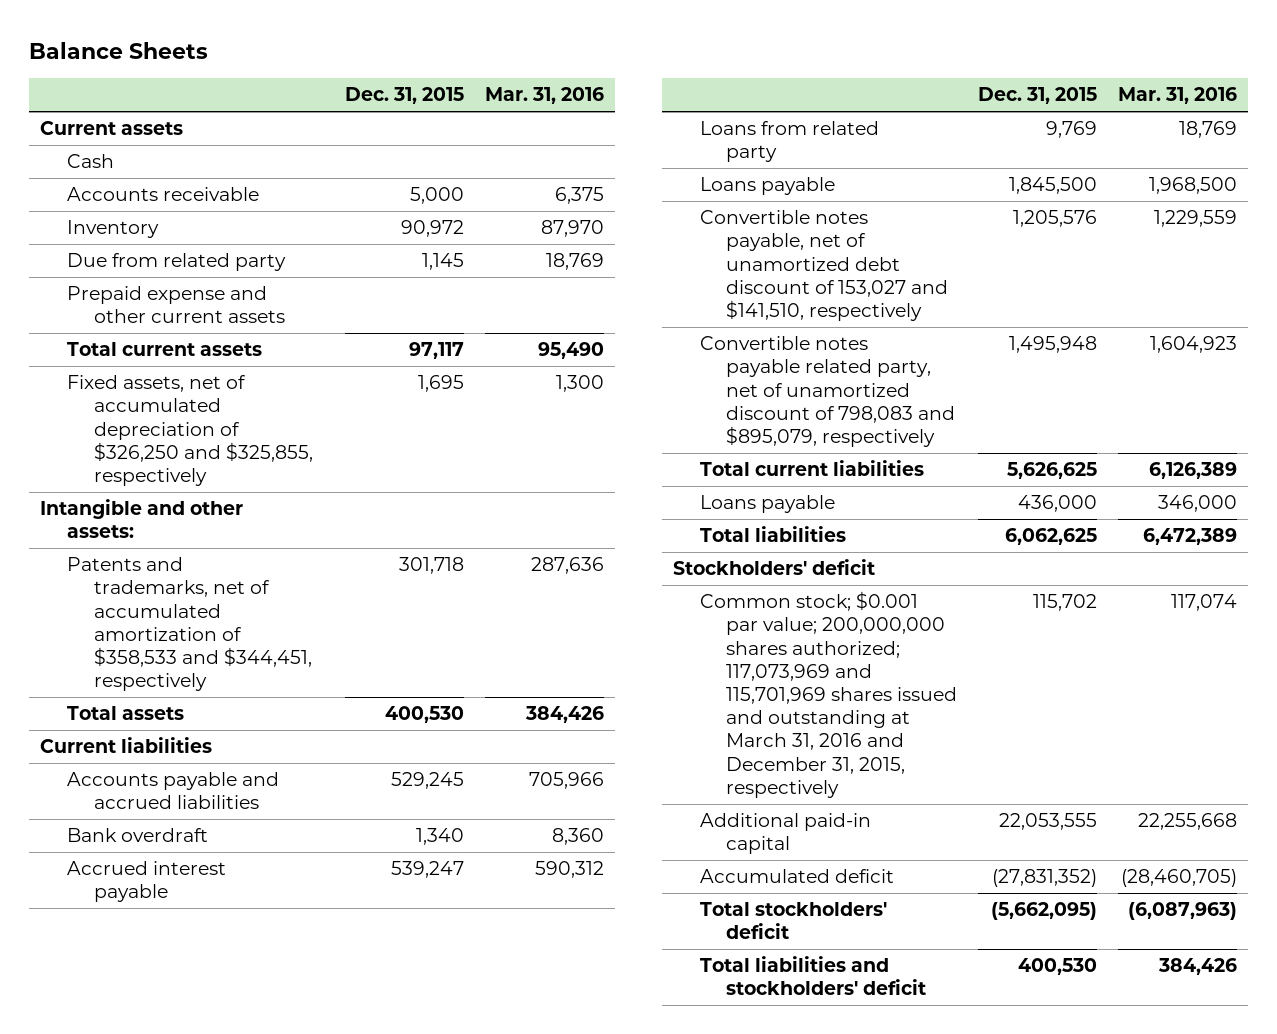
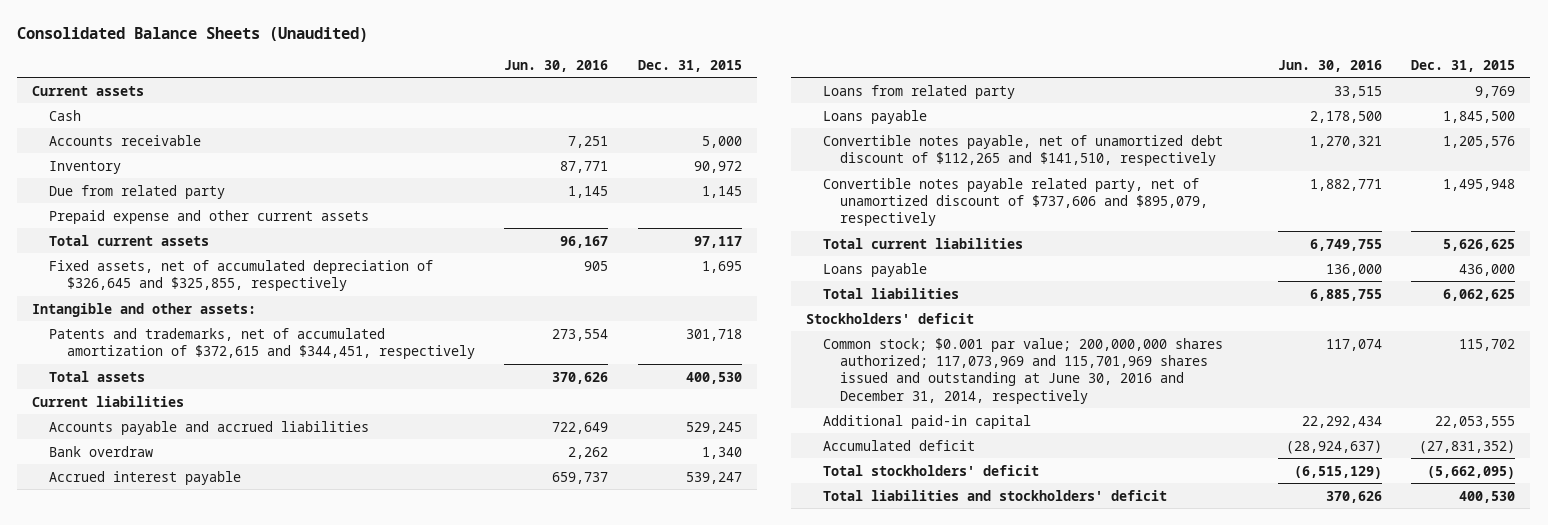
- Balance Sheets
+ Consolidated Balance Sheets (Unaudited)
- | Dec. 31, 2015 | Mar. 31, 2016
+ | Jun. 30, 2016 | Dec. 31, 2015
- Fixed assets, net of accumulated depreciation of $326,250 and $325,855, respectively | 1,695 | 1,300
+ Fixed assets, net of accumulated depreciation of $326,645 and $325,855, respectively | 905 | 1,695
- Patents and trademarks, net of accumulated amortization of $358,533 and $344,451, respectively | 301,718 | 287,636
+ Patents and trademarks, net of accumulated amortization of $372,615 and $344,451, respectively | 273,554 | 301,718
- Bank overdraft | 1,340 | 8,360
+ Bank overdraw | 2,262 | 1,340
- Convertible notes payable, net of unamortized debt discount of 153,027 and $141,510, respectively | 1,205,576 | 1,229,559
- Convertible notes payable related party, net of unamortized discount of 798,083 and $895,079, respectively | 1,495,948 | 1,604,923
+ Convertible notes payable, net of unamortized debt discount of $112,265 and $141,510, respectively | 1,270,321 | 1,205,576
+ Convertible notes payable related party, net of unamortized discount of $737,606 and $895,079, respectively | 1,882,771 | 1,495,948
- Common stock; $0.001 par value; 200,000,000 shares authorized; 117,073,969 and 115,701,969 shares issued and outstanding at March 31, 2016 and December 31, 2015, respectively | 115,702 | 117,074
+ Common stock; $0.001 par value; 200,000,000 shares authorized; 117,073,969 and 115,701,969 shares issued and outstanding at June 30, 2016 and December 31, 2014, respectively | 117,074 | 115,702

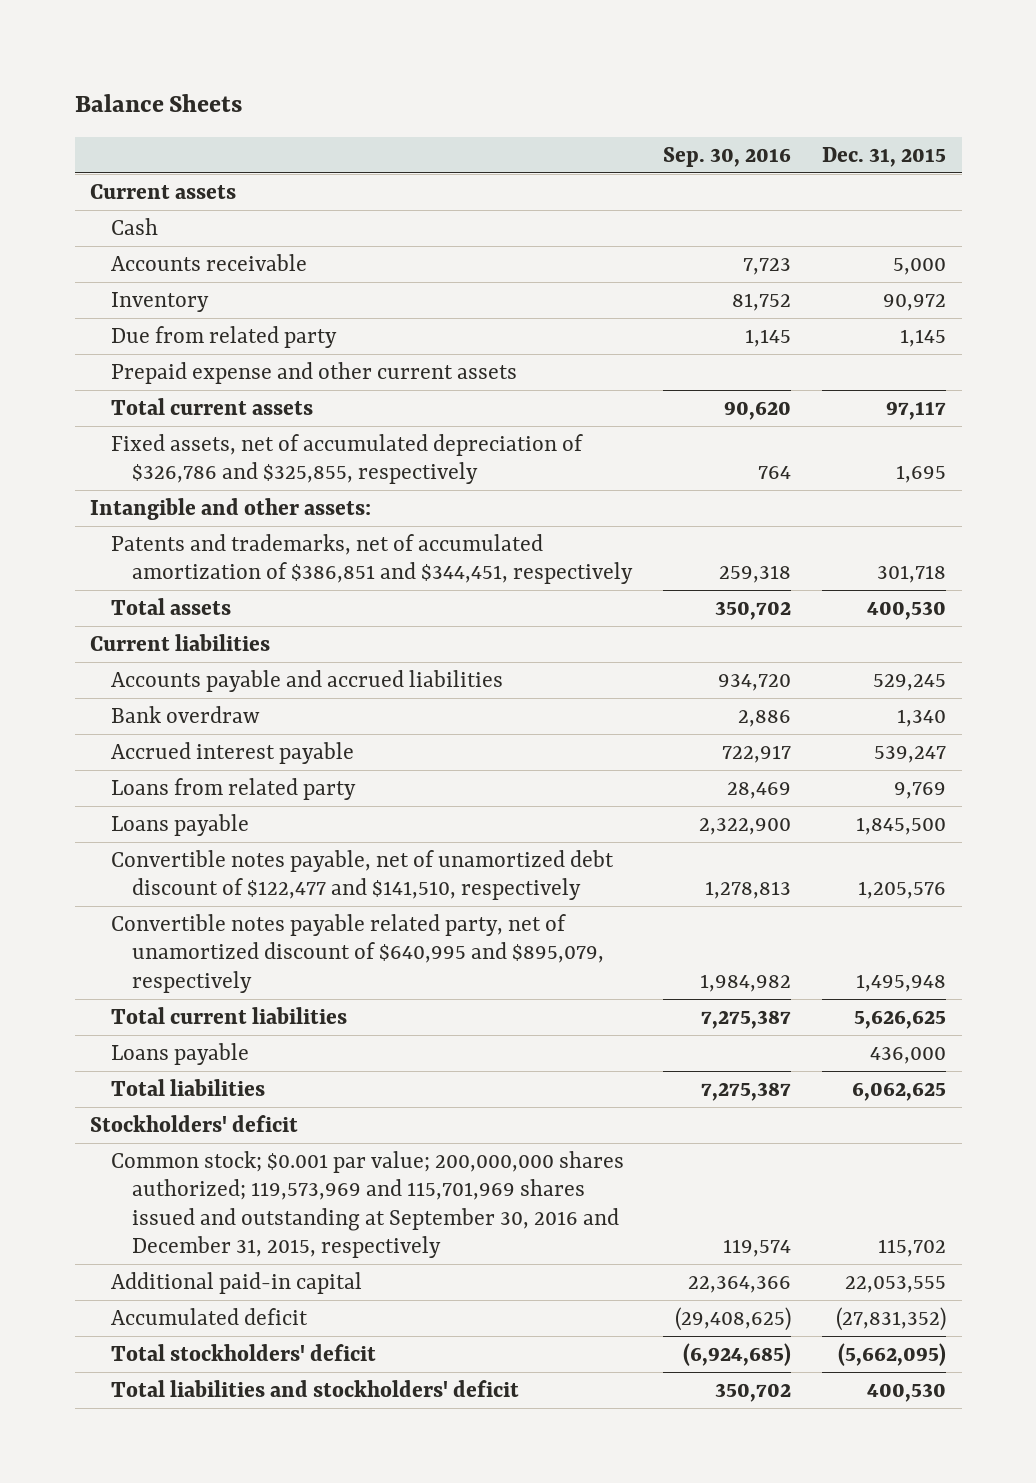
- Consolidated Balance Sheets (Unaudited)
+ Balance Sheets
- | Jun. 30, 2016 | Dec. 31, 2015
+ | Sep. 30, 2016 | Dec. 31, 2015
- Fixed assets, net of accumulated depreciation of $326,645 and $325,855, respectively | 905 | 1,695
+ Fixed assets, net of accumulated depreciation of $326,786 and $325,855, respectively | 764 | 1,695
- Patents and trademarks, net of accumulated amortization of $372,615 and $344,451, respectively | 273,554 | 301,718
+ Patents and trademarks, net of accumulated amortization of $386,851 and $344,451, respectively | 259,318 | 301,718
- Convertible notes payable, net of unamortized debt discount of $112,265 and $141,510, respectively | 1,270,321 | 1,205,576
- Convertible notes payable related party, net of unamortized discount of $737,606 and $895,079, respectively | 1,882,771 | 1,495,948
+ Convertible notes payable, net of unamortized debt discount of $122,477 and $141,510, respectively | 1,278,813 | 1,205,576
+ Convertible notes payable related party, net of unamortized discount of $640,995 and $895,079, respectively | 1,984,982 | 1,495,948
- Common stock; $0.001 par value; 200,000,000 shares authorized; 117,073,969 and 115,701,969 shares issued and outstanding at June 30, 2016 and December 31, 2014, respectively | 117,074 | 115,702
+ Common stock; $0.001 par value; 200,000,000 shares authorized; 119,573,969 and 115,701,969 shares issued and outstanding at September 30, 2016 and December 31, 2015, respectively | 119,574 | 115,702

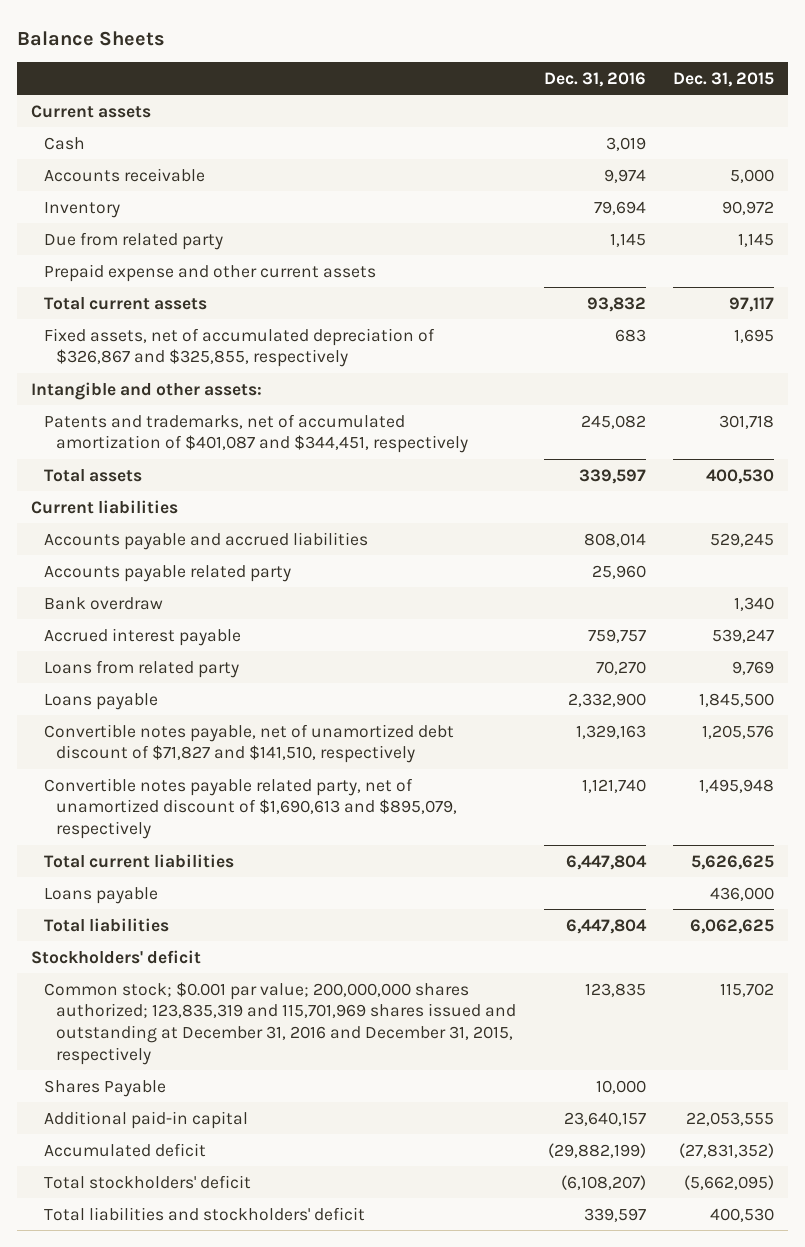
- | Sep. 30, 2016 | Dec. 31, 2015
+ | Dec. 31, 2016 | Dec. 31, 2015
- Fixed assets, net of accumulated depreciation of $326,786 and $325,855, respectively | 764 | 1,695
+ Fixed assets, net of accumulated depreciation of $326,867 and $325,855, respectively | 683 | 1,695
- Patents and trademarks, net of accumulated amortization of $386,851 and $344,451, respectively | 259,318 | 301,718
+ Patents and trademarks, net of accumulated amortization of $401,087 and $344,451, respectively | 245,082 | 301,718
+ Accounts payable related party | 25,960 |
- Convertible notes payable, net of unamortized debt discount of $122,477 and $141,510, respectively | 1,278,813 | 1,205,576
- Convertible notes payable related party, net of unamortized discount of $640,995 and $895,079, respectively | 1,984,982 | 1,495,948
+ Convertible notes payable, net of unamortized debt discount of $71,827 and $141,510, respectively | 1,329,163 | 1,205,576
+ Convertible notes payable related party, net of unamortized discount of $1,690,613 and $895,079, respectively | 1,121,740 | 1,495,948
- Common stock; $0.001 par value; 200,000,000 shares authorized; 119,573,969 and 115,701,969 shares issued and outstanding at September 30, 2016 and December 31, 2015, respectively | 119,574 | 115,702
+ Common stock; $0.001 par value; 200,000,000 shares authorized; 123,835,319 and 115,701,969 shares issued and outstanding at December 31, 2016 and December 31, 2015, respectively | 123,835 | 115,702
+ Shares Payable | 10,000 |

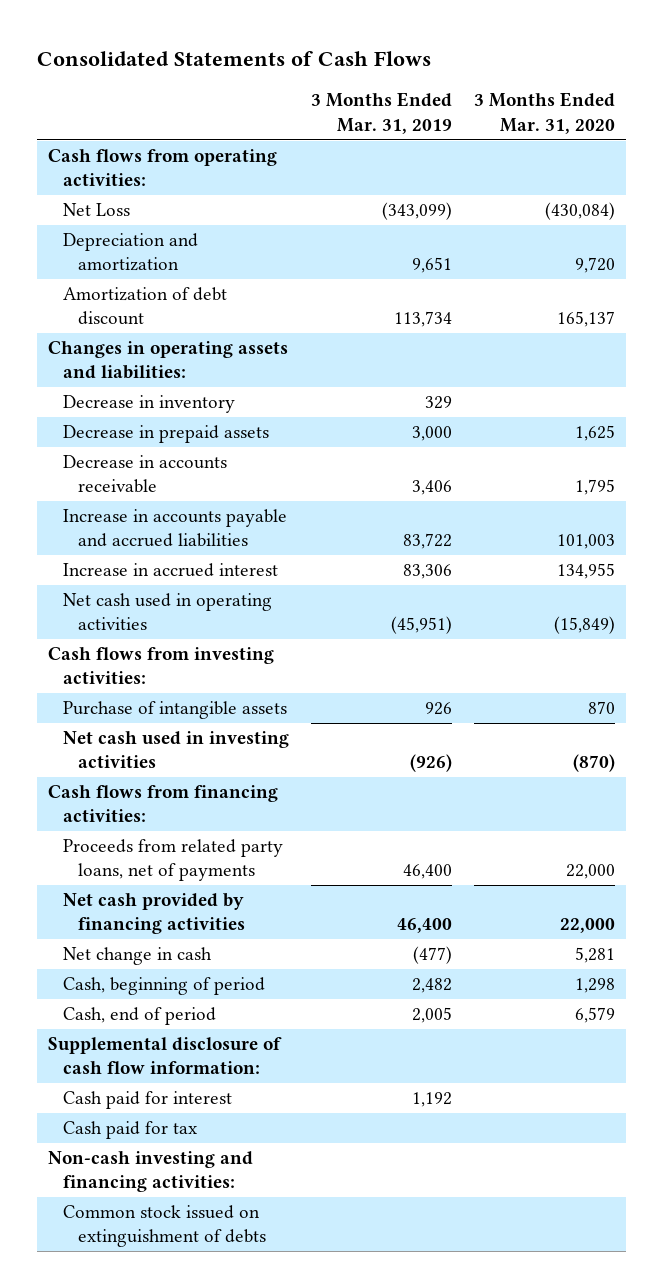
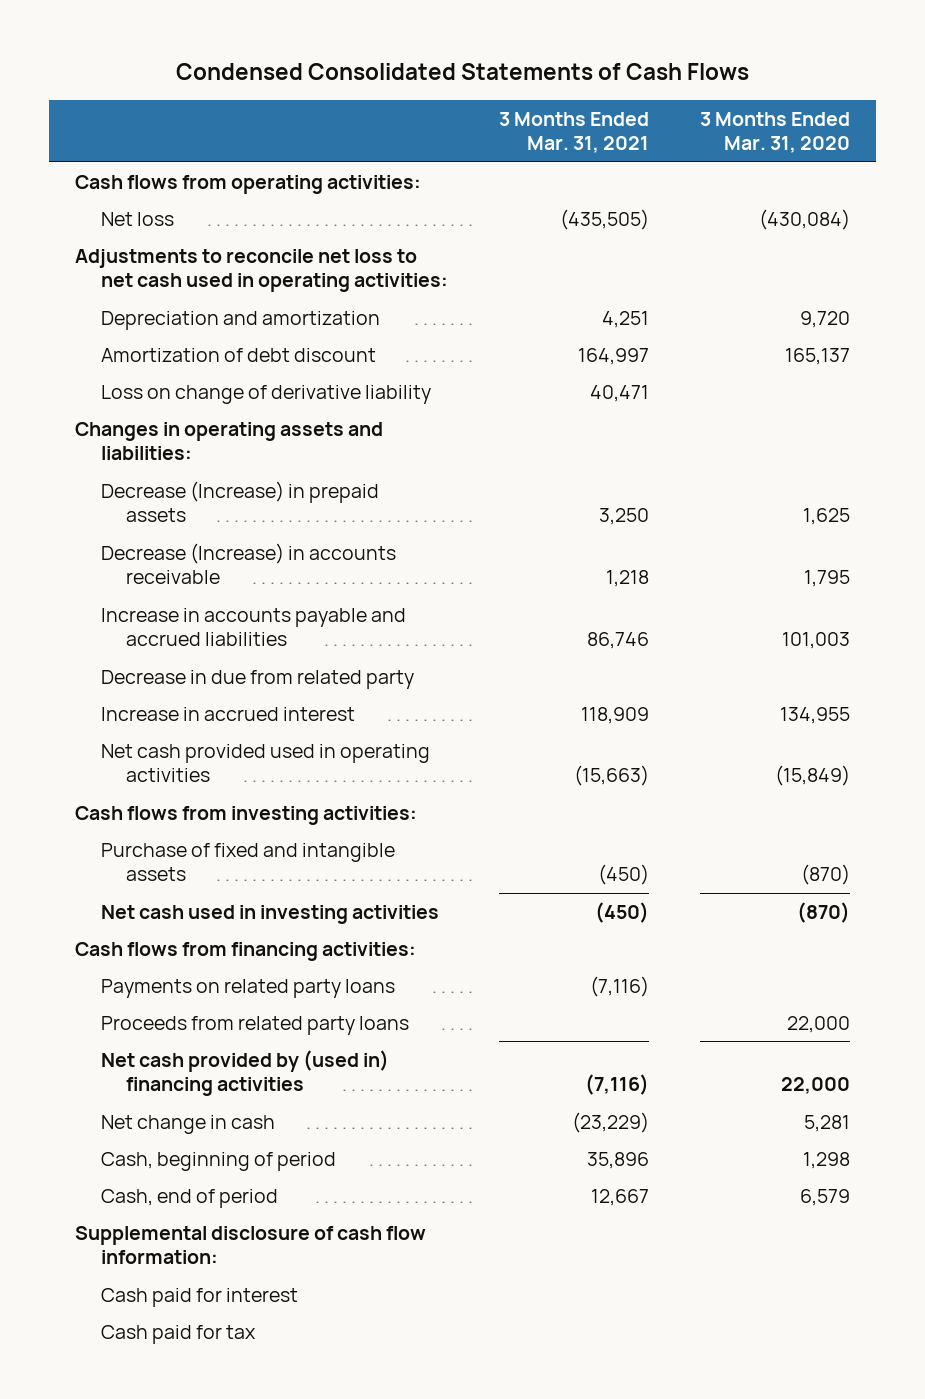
- Consolidated Statements of Cash Flows
+ Condensed Consolidated Statements of Cash Flows
- | 3 Months Ended Mar. 31, 2019 | 3 Months Ended Mar. 31, 2020
+ | 3 Months Ended Mar. 31, 2021 | 3 Months Ended Mar. 31, 2020
- Net Loss | (343,099) | (430,084)
+ Net loss | (435,505) | (430,084)
+ Adjustments to reconcile net loss to net cash used in operating activities:
+ Loss on change of derivative liability | 40,471 |
- Decrease in inventory | 329 |
- Decrease in prepaid assets | 3,000 | 1,625
- Decrease in accounts receivable | 3,406 | 1,795
+ Decrease (Increase) in prepaid assets | 3,250 | 1,625
+ Decrease (Increase) in accounts receivable | 1,218 | 1,795
+ Decrease in due from related party
- Net cash used in operating activities | (45,951) | (15,849)
+ Net cash provided used in operating activities | (15,663) | (15,849)
- Purchase of intangible assets | 926 | 870
+ Purchase of fixed and intangible assets | (450) | (870)
- Proceeds from related party loans, net of payments | 46,400 | 22,000
- Net cash provided by financing activities | 46,400 | 22,000
+ Payments on related party loans | (7,116) |
+ Proceeds from related party loans | | 22,000
+ Net cash provided by (used in) financing activities | (7,116) | 22,000
- Non-cash investing and financing activities:
- Common stock issued on extinguishment of debts

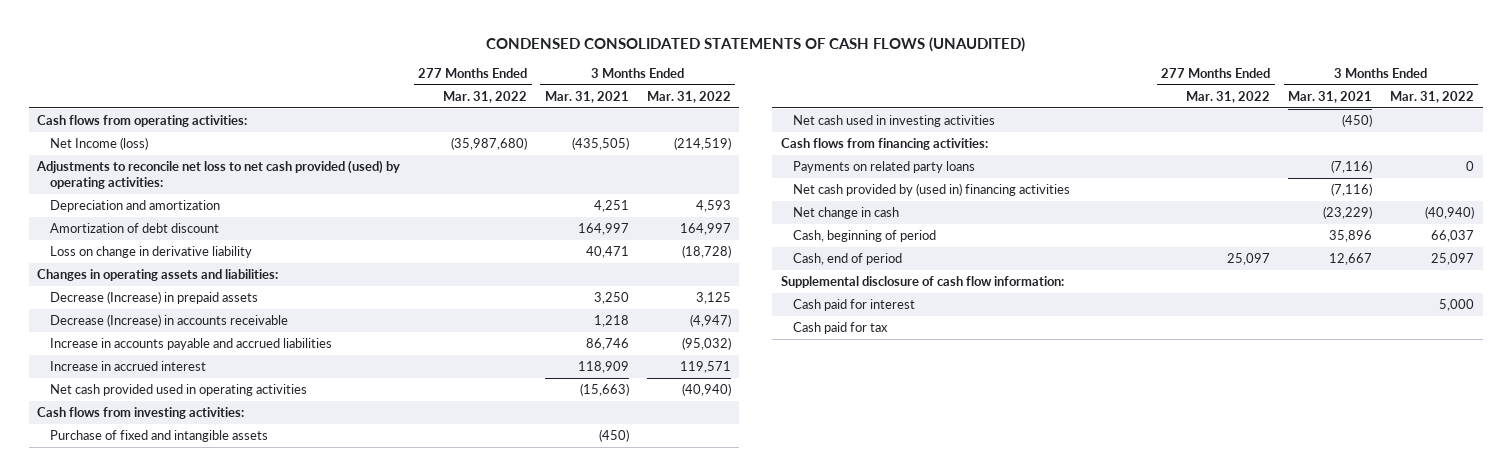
- Condensed Consolidated Statements of Cash Flows
+ CONDENSED CONSOLIDATED STATEMENTS OF CASH FLOWS (UNAUDITED)
- | 3 Months Ended Mar. 31, 2021 | 3 Months Ended Mar. 31, 2020
+ | 277 Months Ended Mar. 31, 2022 | 3 Months Ended Mar. 31, 2021 | 3 Months Ended Mar. 31, 2022
- Net loss | (435,505) | (430,084)
- Adjustments to reconcile net loss to net cash used in operating activities:
+ Net Income (loss) | (35,987,680) | (435,505) | (214,519)
+ Adjustments to reconcile net loss to net cash provided (used) by operating activities:
- Loss on change of derivative liability | 40,471 |
+ Loss on change in derivative liability | | 40,471 | (18,728)
- Decrease in due from related party
- Proceeds from related party loans | | 22,000

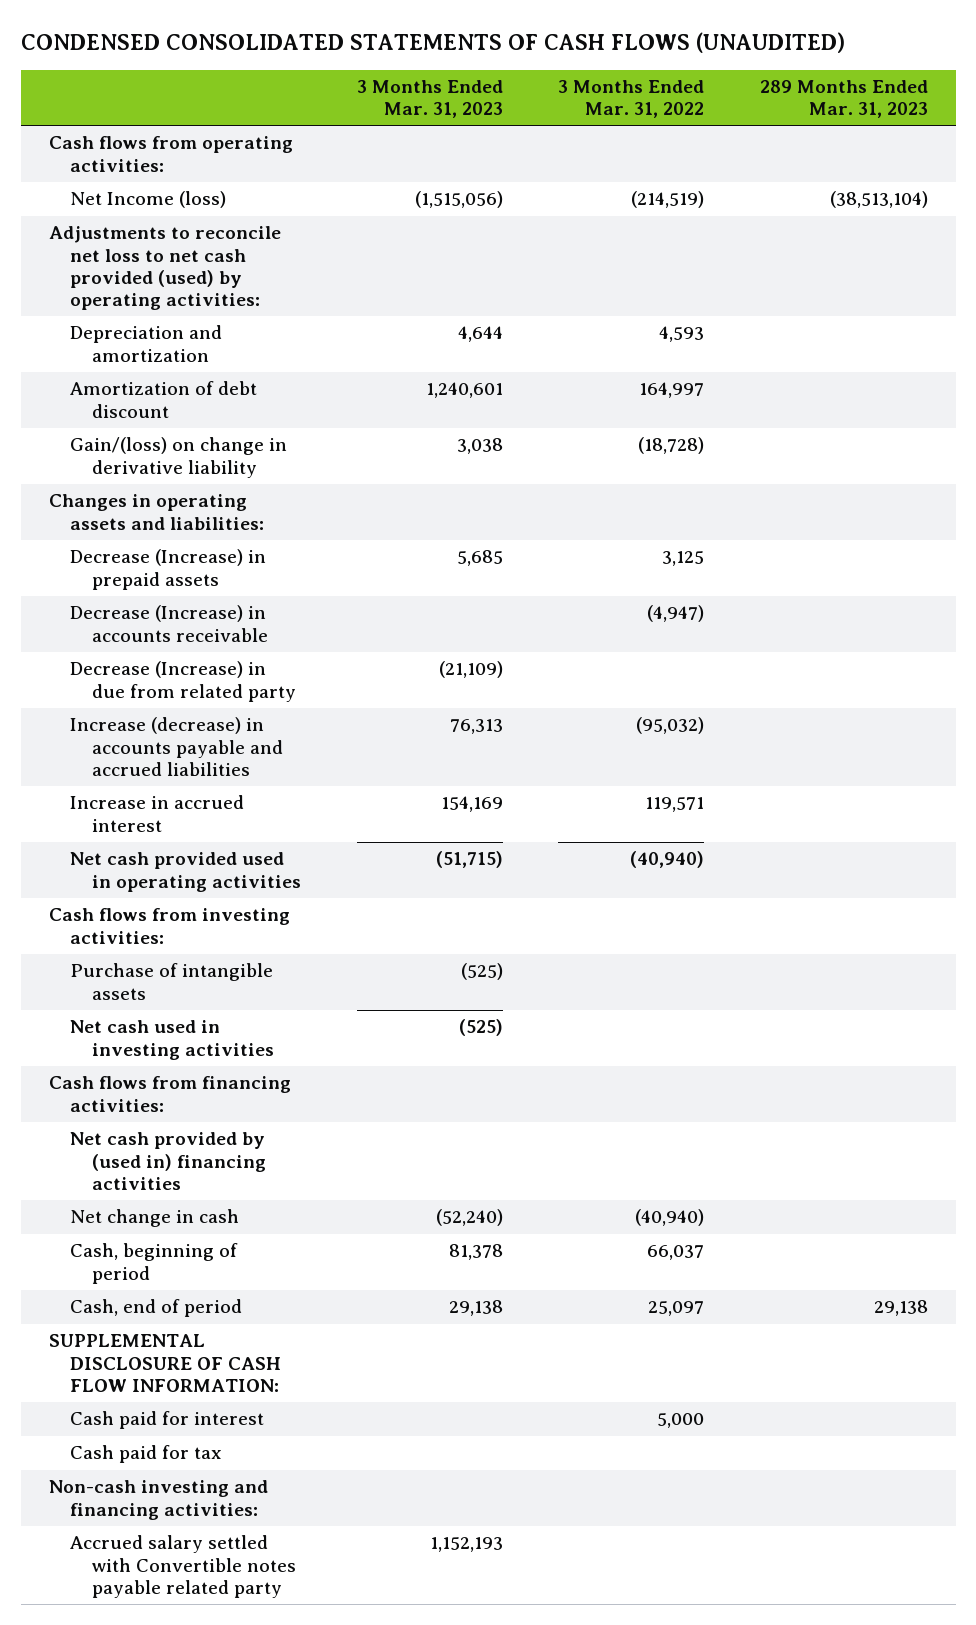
- | 277 Months Ended Mar. 31, 2022 | 3 Months Ended Mar. 31, 2021 | 3 Months Ended Mar. 31, 2022
+ | 3 Months Ended Mar. 31, 2023 | 3 Months Ended Mar. 31, 2022 | 289 Months Ended Mar. 31, 2023
- Loss on change in derivative liability | | 40,471 | (18,728)
+ Gain/(loss) on change in derivative liability | 3,038 | (18,728) |
- Increase in accounts payable and accrued liabilities | | 86,746 | (95,032)
+ Decrease (Increase) in due from related party | (21,109) | |
+ Increase (decrease) in accounts payable and accrued liabilities | 76,313 | (95,032) |
- Purchase of fixed and intangible assets | | (450) |
+ Purchase of intangible assets | (525) | |
- Payments on related party loans | | (7,116) | 0
- Supplemental disclosure of cash flow information:
+ SUPPLEMENTAL DISCLOSURE OF CASH FLOW INFORMATION:
+ Non-cash investing and financing activities:
+ Accrued salary settled with Convertible notes payable related party | 1,152,193 | |

